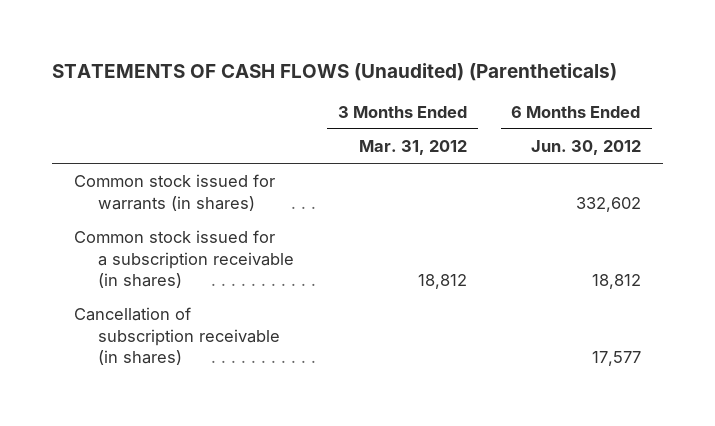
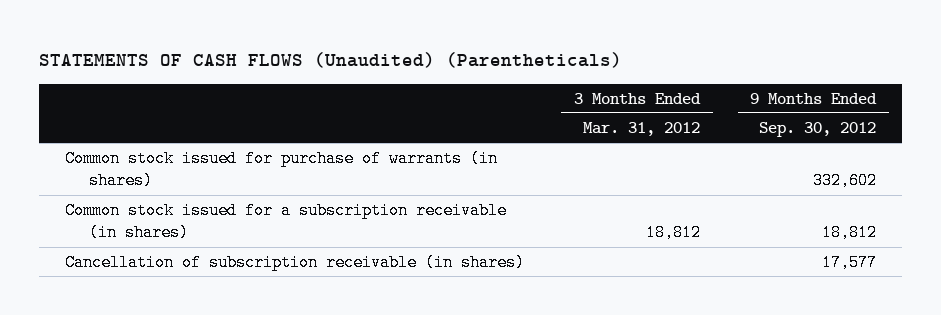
- | 3 Months Ended Mar. 31, 2012 | 6 Months Ended Jun. 30, 2012
+ | 3 Months Ended Mar. 31, 2012 | 9 Months Ended Sep. 30, 2012
- Common stock issued for warrants (in shares) | | 332,602
+ Common stock issued for purchase of warrants (in shares) | | 332,602

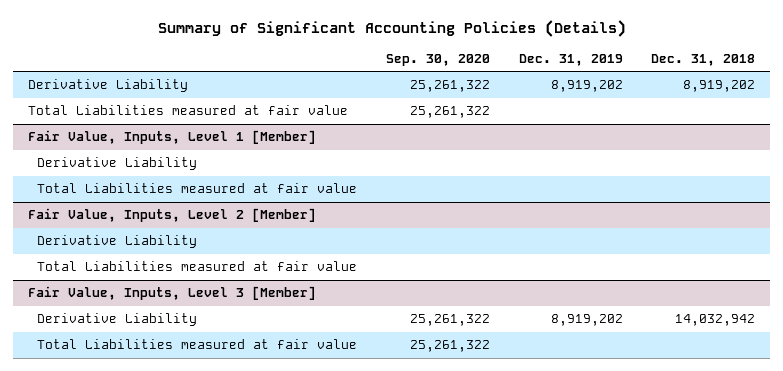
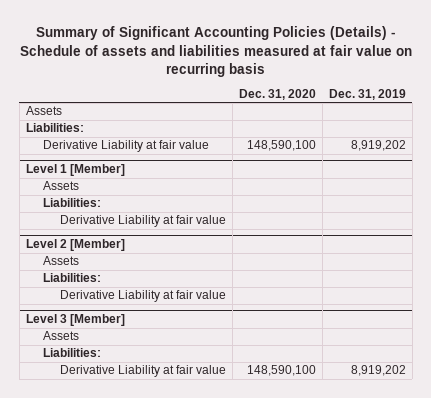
- Summary of Significant Accounting Policies (Details)
+ Summary of Significant Accounting Policies (Details) - Schedule of assets and liabilities measured at fair value on recurring basis
- | Sep. 30, 2020 | Dec. 31, 2019 | Dec. 31, 2018
+ | Dec. 31, 2020 | Dec. 31, 2019
- Derivative Liability | 25,261,322 | 8,919,202 | 8,919,202
- Total Liabilities measured at fair value | 25,261,322 | |
- Fair Value, Inputs, Level 1 [Member]
- Derivative Liability
- Total Liabilities measured at fair value
- Fair Value, Inputs, Level 2 [Member]
- Derivative Liability
- Total Liabilities measured at fair value
- Fair Value, Inputs, Level 3 [Member]
- Derivative Liability | 25,261,322 | 8,919,202 | 14,032,942
- Total Liabilities measured at fair value | 25,261,322 | |
+ Assets
+ Liabilities:
+ Derivative Liability at fair value | 148,590,100 | 8,919,202
+ Level 1 [Member]
+ Assets
+ Liabilities:
+ Derivative Liability at fair value
+ Level 2 [Member]
+ Assets
+ Liabilities:
+ Derivative Liability at fair value
+ Level 3 [Member]
+ Assets
+ Liabilities:
+ Derivative Liability at fair value | 148,590,100 | 8,919,202

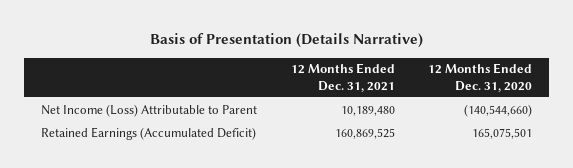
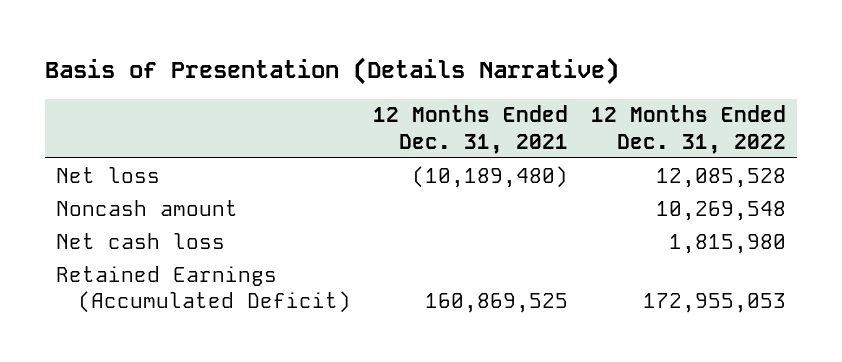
- | 12 Months Ended Dec. 31, 2021 | 12 Months Ended Dec. 31, 2020
+ | 12 Months Ended Dec. 31, 2021 | 12 Months Ended Dec. 31, 2022
- Net Income (Loss) Attributable to Parent | 10,189,480 | (140,544,660)
+ Net loss | (10,189,480) | 12,085,528
+ Noncash amount | | 10,269,548
+ Net cash loss | | 1,815,980

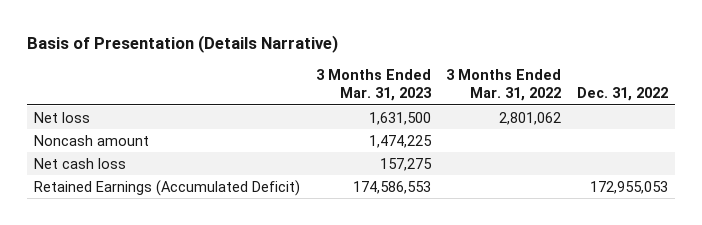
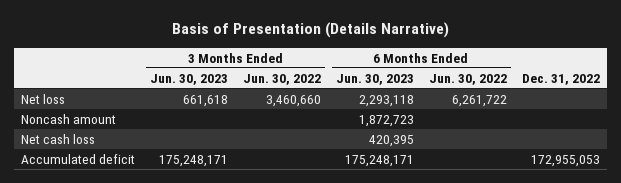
- | 3 Months Ended Mar. 31, 2023 | 3 Months Ended Mar. 31, 2022 | Dec. 31, 2022
+ | 3 Months Ended Jun. 30, 2023 | 3 Months Ended Jun. 30, 2022 | 6 Months Ended Jun. 30, 2023 | 6 Months Ended Jun. 30, 2022 | Dec. 31, 2022
- Retained Earnings (Accumulated Deficit) | 174,586,553 | | 172,955,053
+ Accumulated deficit | 175,248,171 | | 175,248,171 | | 172,955,053

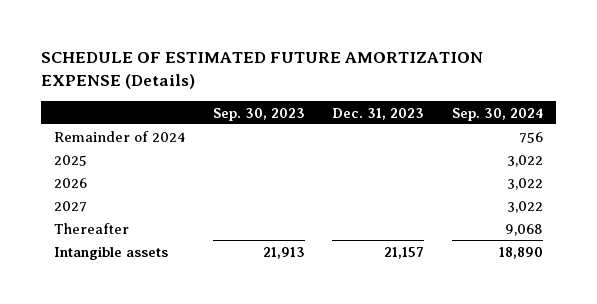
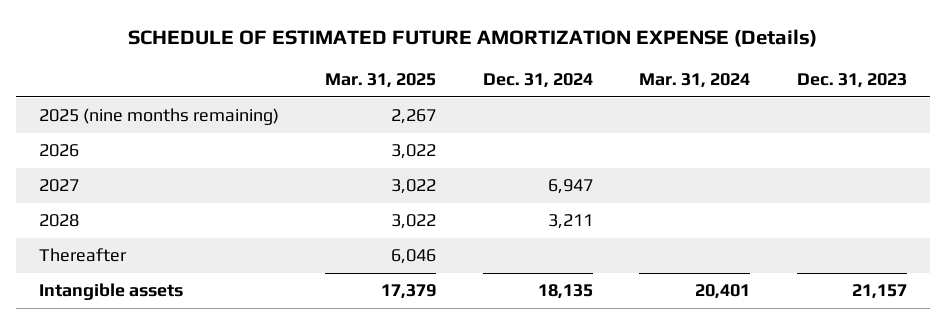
- | Sep. 30, 2023 | Dec. 31, 2023 | Sep. 30, 2024
+ | Mar. 31, 2025 | Dec. 31, 2024 | Mar. 31, 2024 | Dec. 31, 2023
- Remainder of 2024 | | | 756
- 2025 | | | 3,022
+ 2025 (nine months remaining) | 2,267 | | |
+ 2028 | 3,022 | 3,211 | |

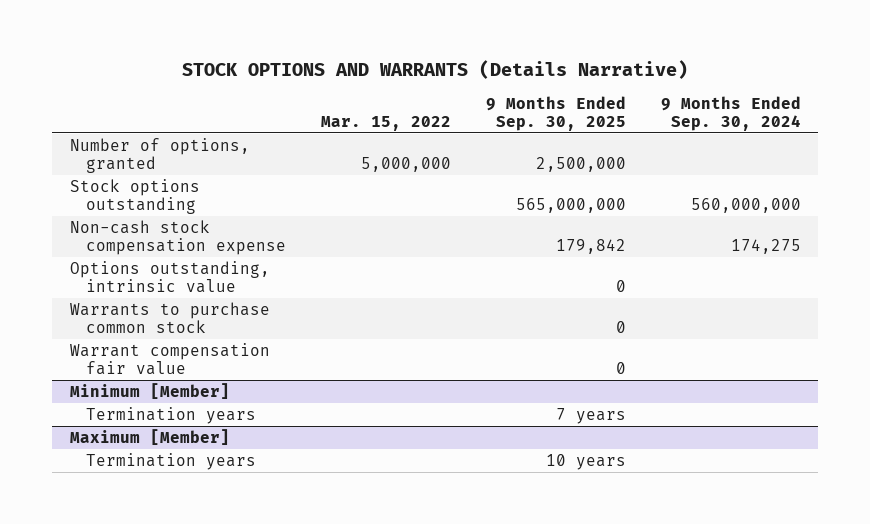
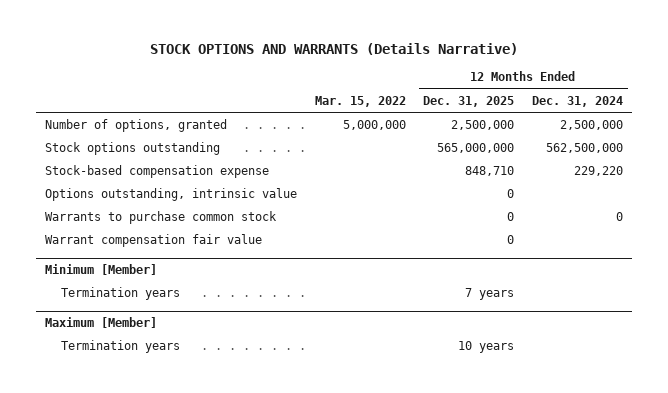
- | Mar. 15, 2022 | 9 Months Ended Sep. 30, 2025 | 9 Months Ended Sep. 30, 2024
+ | Mar. 15, 2022 | 12 Months Ended Dec. 31, 2025 | 12 Months Ended Dec. 31, 2024
- Non-cash stock compensation expense | | 179,842 | 174,275
+ Stock-based compensation expense | | 848,710 | 229,220

